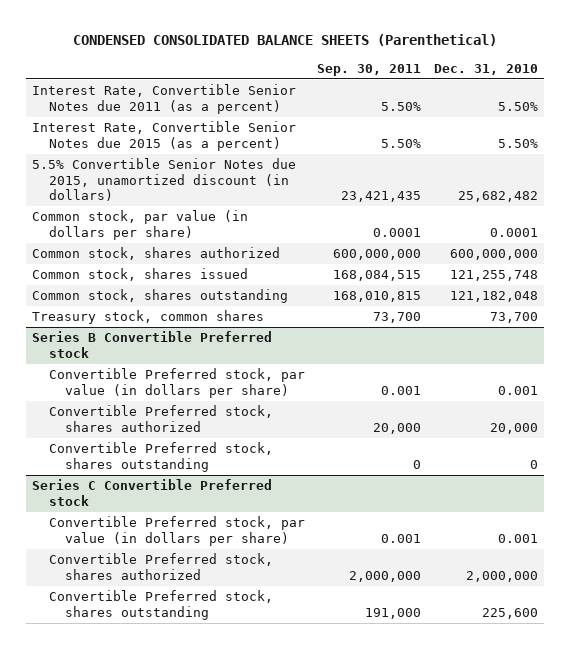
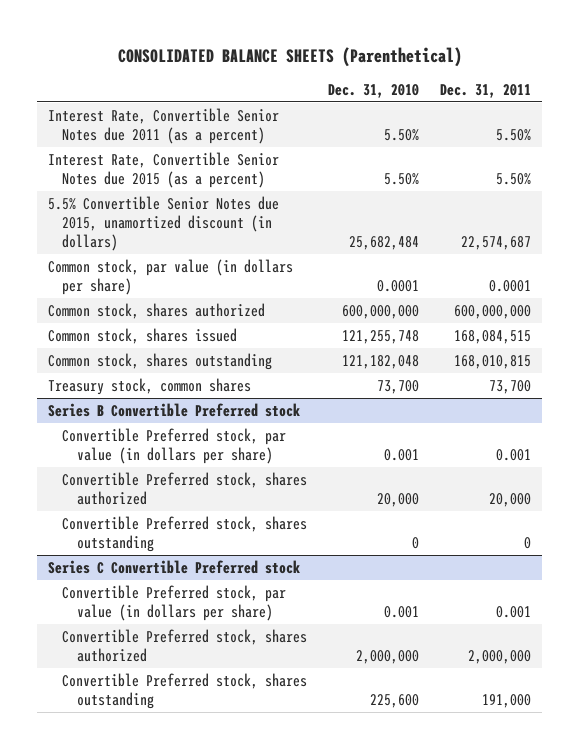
- CONDENSED CONSOLIDATED BALANCE SHEETS (Parenthetical)
+ CONSOLIDATED BALANCE SHEETS (Parenthetical)
- | Sep. 30, 2011 | Dec. 31, 2010
+ | Dec. 31, 2010 | Dec. 31, 2011
- 5.5% Convertible Senior Notes due 2015, unamortized discount (in dollars) | 23,421,435 | 25,682,482
+ 5.5% Convertible Senior Notes due 2015, unamortized discount (in dollars) | 25,682,484 | 22,574,687

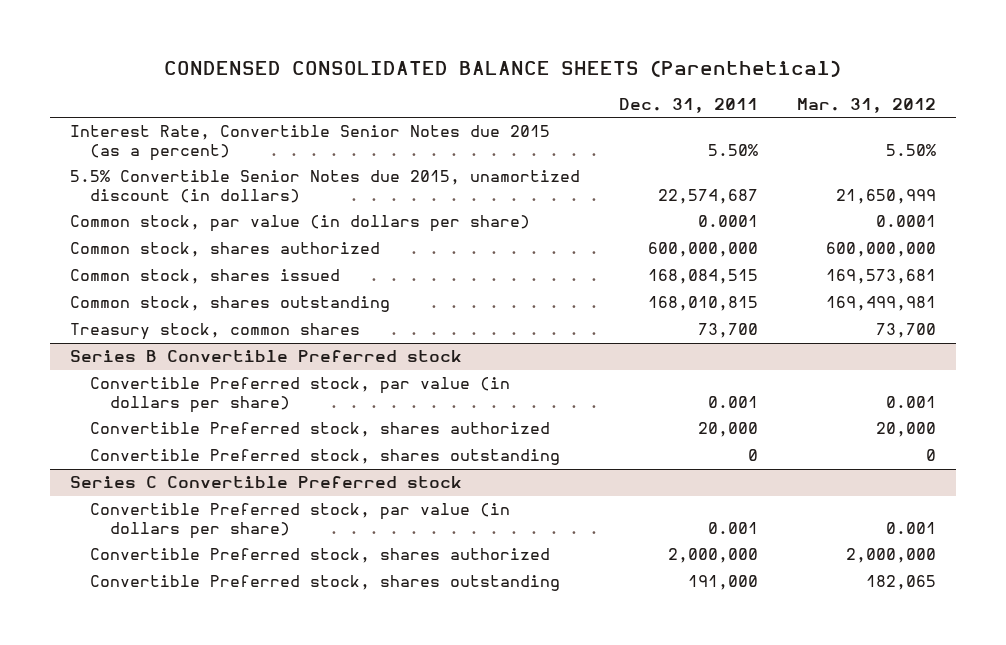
- CONSOLIDATED BALANCE SHEETS (Parenthetical)
+ CONDENSED CONSOLIDATED BALANCE SHEETS (Parenthetical)
- | Dec. 31, 2010 | Dec. 31, 2011
+ | Dec. 31, 2011 | Mar. 31, 2012
- Interest Rate, Convertible Senior Notes due 2011 (as a percent) | 5.50% | 5.50%

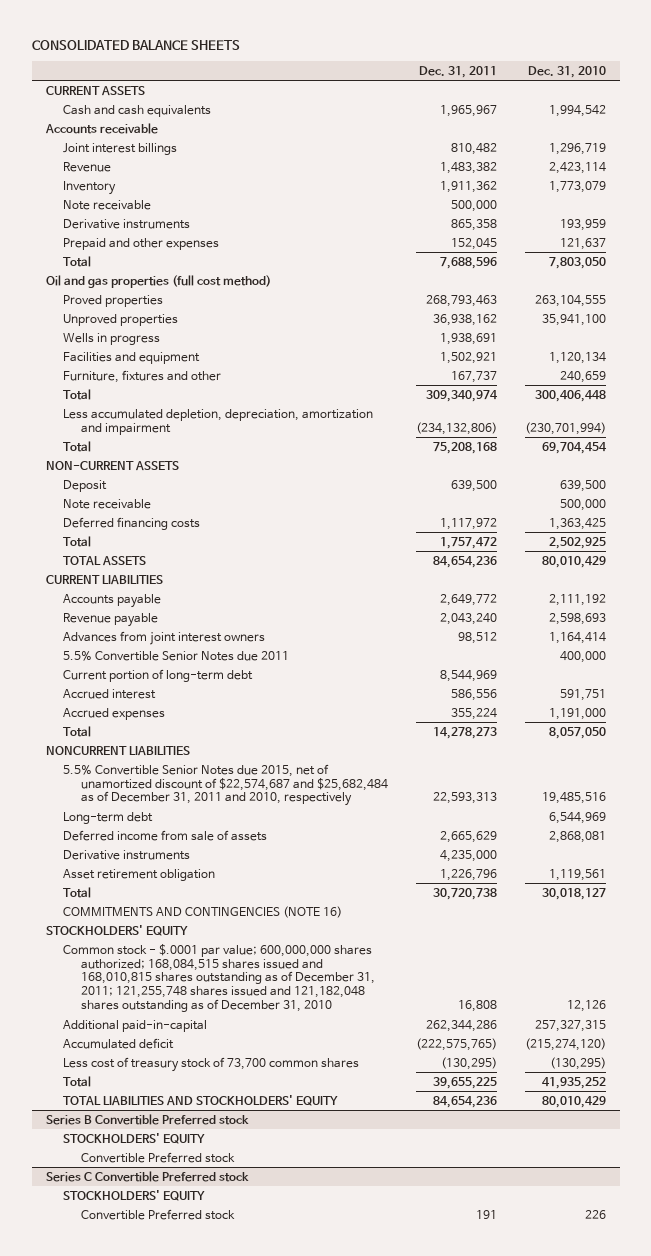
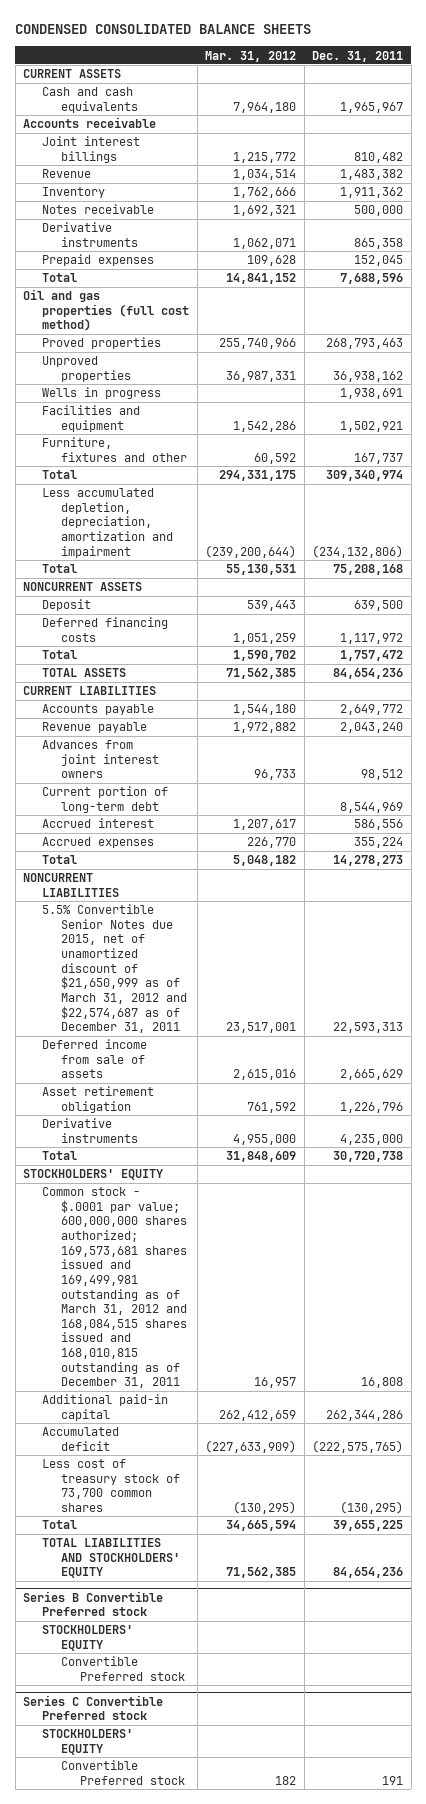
- CONSOLIDATED BALANCE SHEETS
+ CONDENSED CONSOLIDATED BALANCE SHEETS
- | Dec. 31, 2011 | Dec. 31, 2010
+ | Mar. 31, 2012 | Dec. 31, 2011
- Note receivable | 500,000 |
+ Notes receivable | 1,692,321 | 500,000
- Prepaid and other expenses | 152,045 | 121,637
+ Prepaid expenses | 109,628 | 152,045
- NON-CURRENT ASSETS
+ NONCURRENT ASSETS
- Note receivable | | 500,000
- 5.5% Convertible Senior Notes due 2011 | | 400,000
- 5.5% Convertible Senior Notes due 2015, net of unamortized discount of $22,574,687 and $25,682,484 as of December 31, 2011 and 2010, respectively | 22,593,313 | 19,485,516
- Long-term debt | | 6,544,969
+ 5.5% Convertible Senior Notes due 2015, net of unamortized discount of $21,650,999 as of March 31, 2012 and $22,574,687 as of December 31, 2011 | 23,517,001 | 22,593,313
moved down: Derivative instruments | 4,955,000 | 4,235,000
- COMMITMENTS AND CONTINGENCIES (NOTE 16)
- Common stock - $.0001 par value; 600,000,000 shares authorized; 168,084,515 shares issued and 168,010,815 shares outstanding as of December 31, 2011; 121,255,748 shares issued and 121,182,048 shares outstanding as of December 31, 2010 | 16,808 | 12,126
- Additional paid-in-capital | 262,344,286 | 257,327,315
+ Common stock - $.0001 par value; 600,000,000 shares authorized; 169,573,681 shares issued and 169,499,981 outstanding as of March 31, 2012 and 168,084,515 shares issued and 168,010,815 outstanding as of December 31, 2011 | 16,957 | 16,808
+ Additional paid-in capital | 262,412,659 | 262,344,286

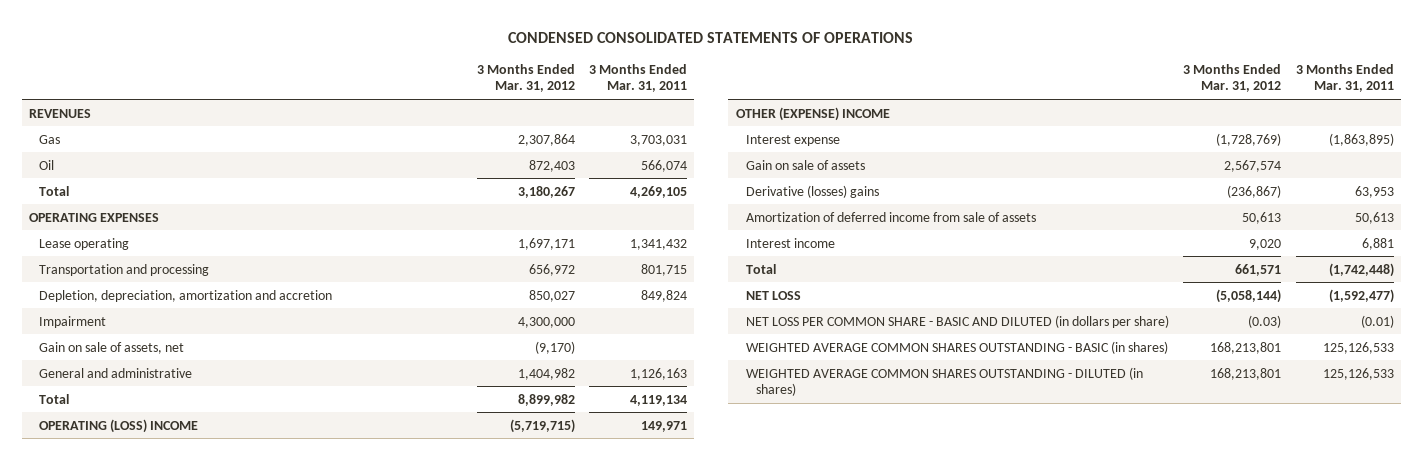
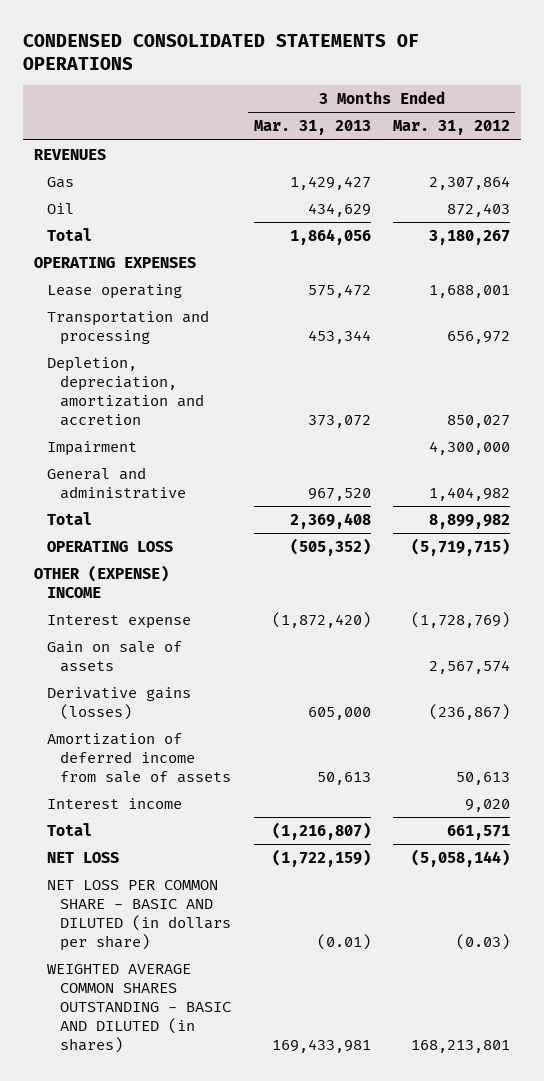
- | 3 Months Ended Mar. 31, 2012 | 3 Months Ended Mar. 31, 2011
+ | 3 Months Ended Mar. 31, 2013 | 3 Months Ended Mar. 31, 2012
- Lease operating | 1,697,171 | 1,341,432
+ Lease operating | 575,472 | 1,688,001
- Gain on sale of assets, net | (9,170) |
- OPERATING (LOSS) INCOME | (5,719,715) | 149,971
+ OPERATING LOSS | (505,352) | (5,719,715)
- Derivative (losses) gains | (236,867) | 63,953
+ Derivative gains (losses) | 605,000 | (236,867)
- WEIGHTED AVERAGE COMMON SHARES OUTSTANDING - BASIC (in shares) | 168,213,801 | 125,126,533
- WEIGHTED AVERAGE COMMON SHARES OUTSTANDING - DILUTED (in shares) | 168,213,801 | 125,126,533
+ WEIGHTED AVERAGE COMMON SHARES OUTSTANDING - BASIC AND DILUTED (in shares) | 169,433,981 | 168,213,801

